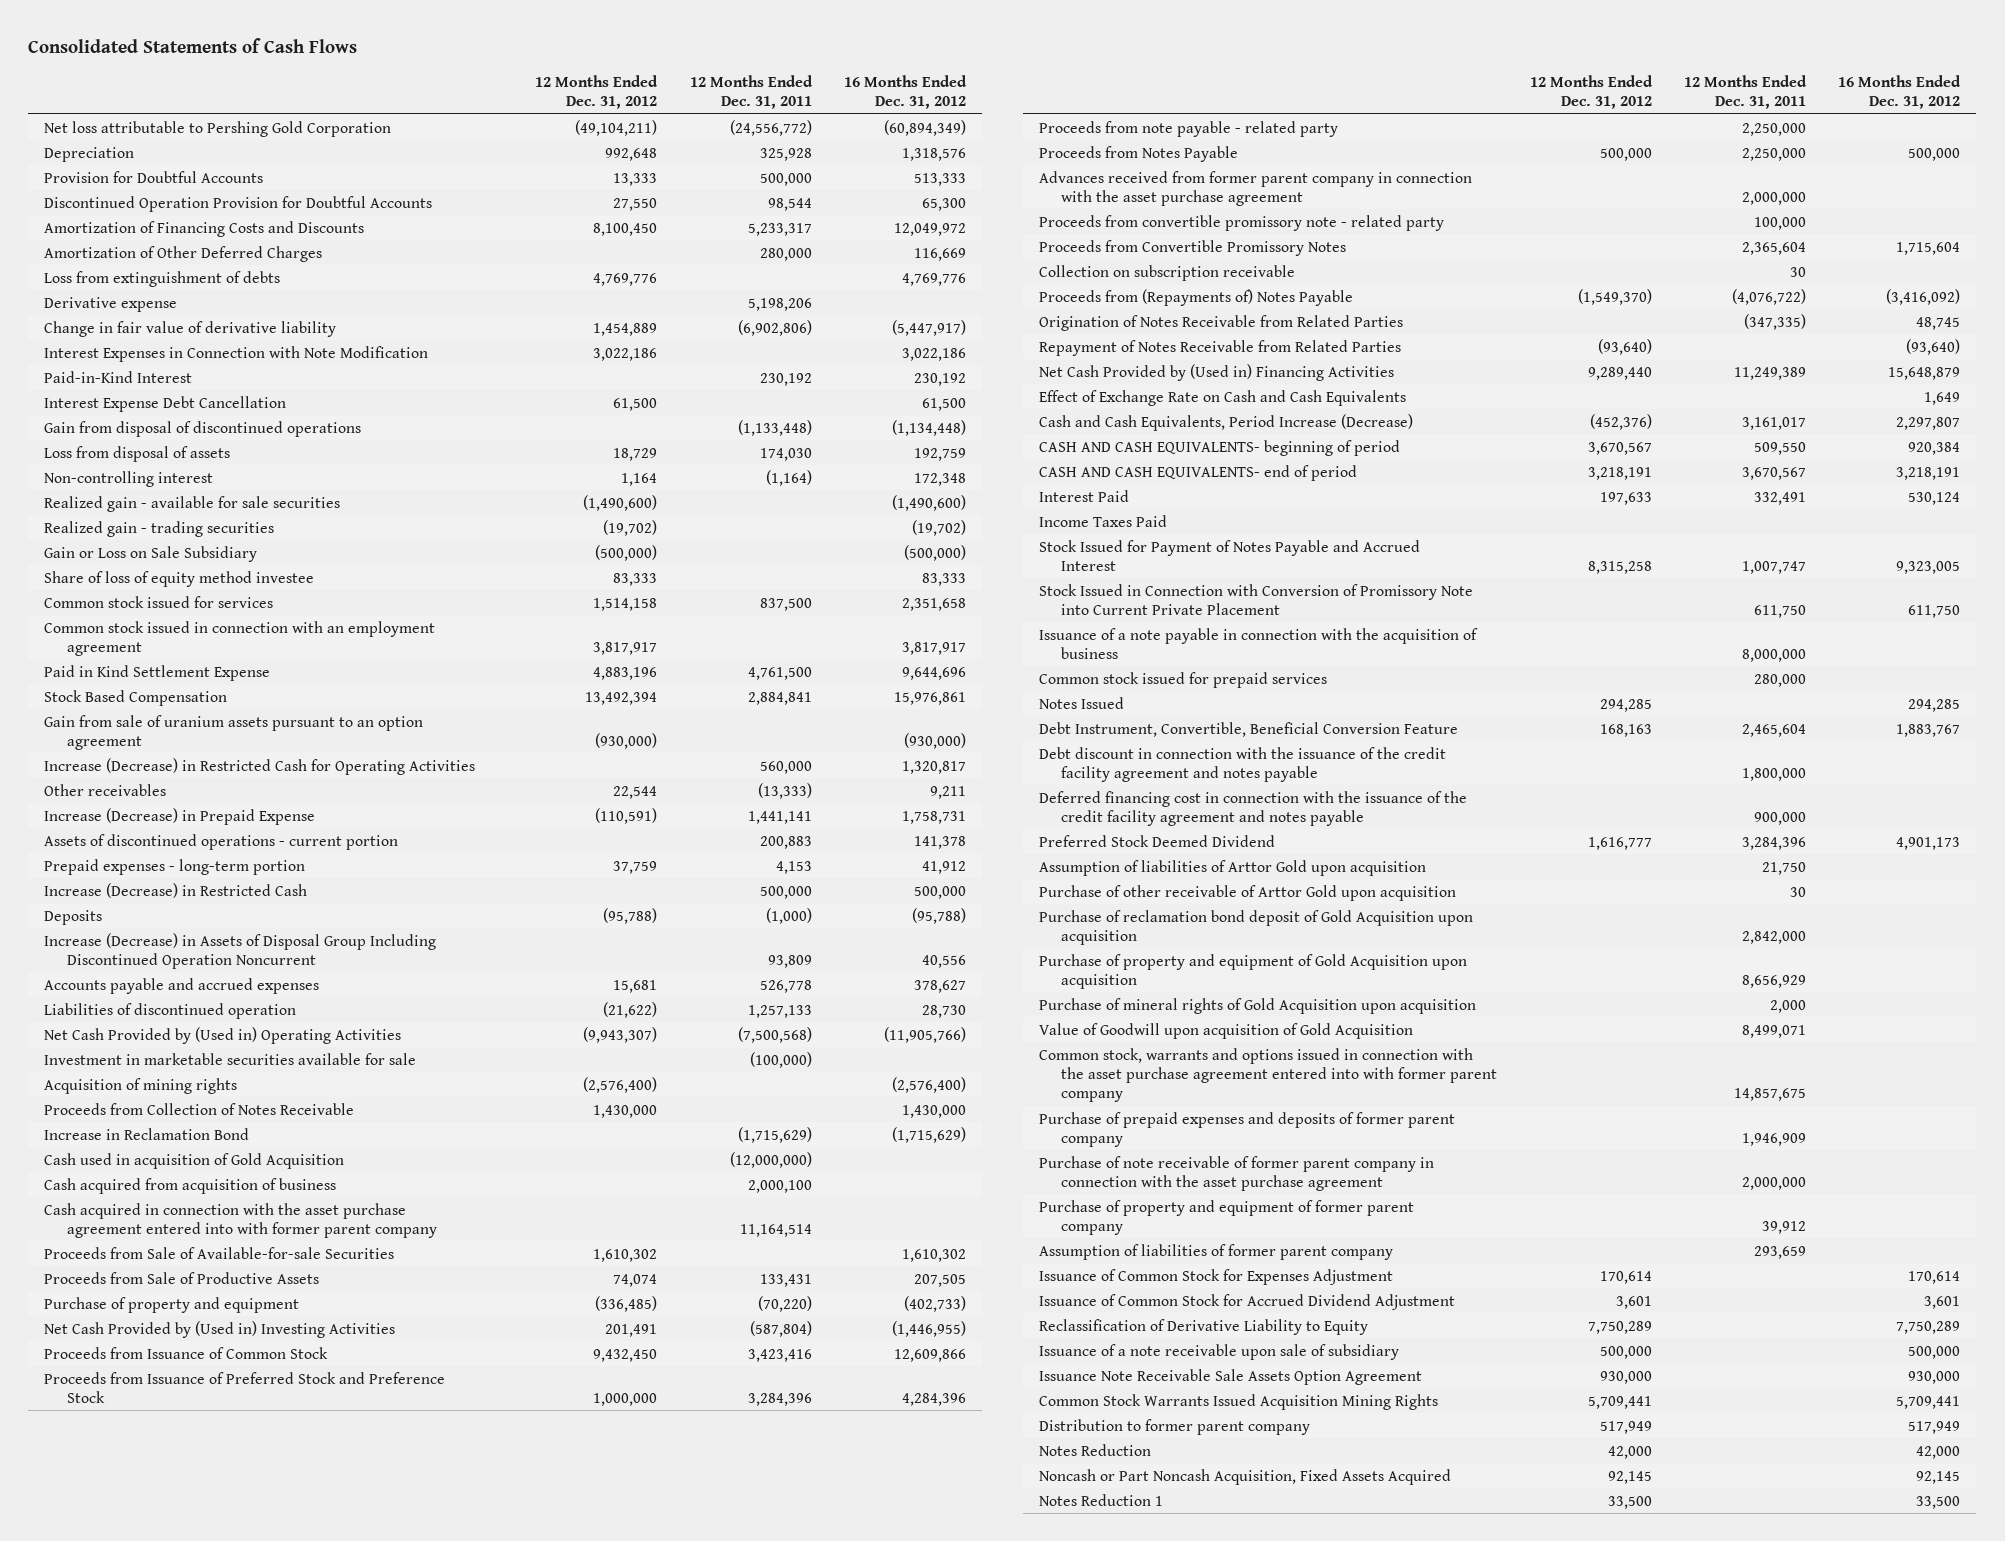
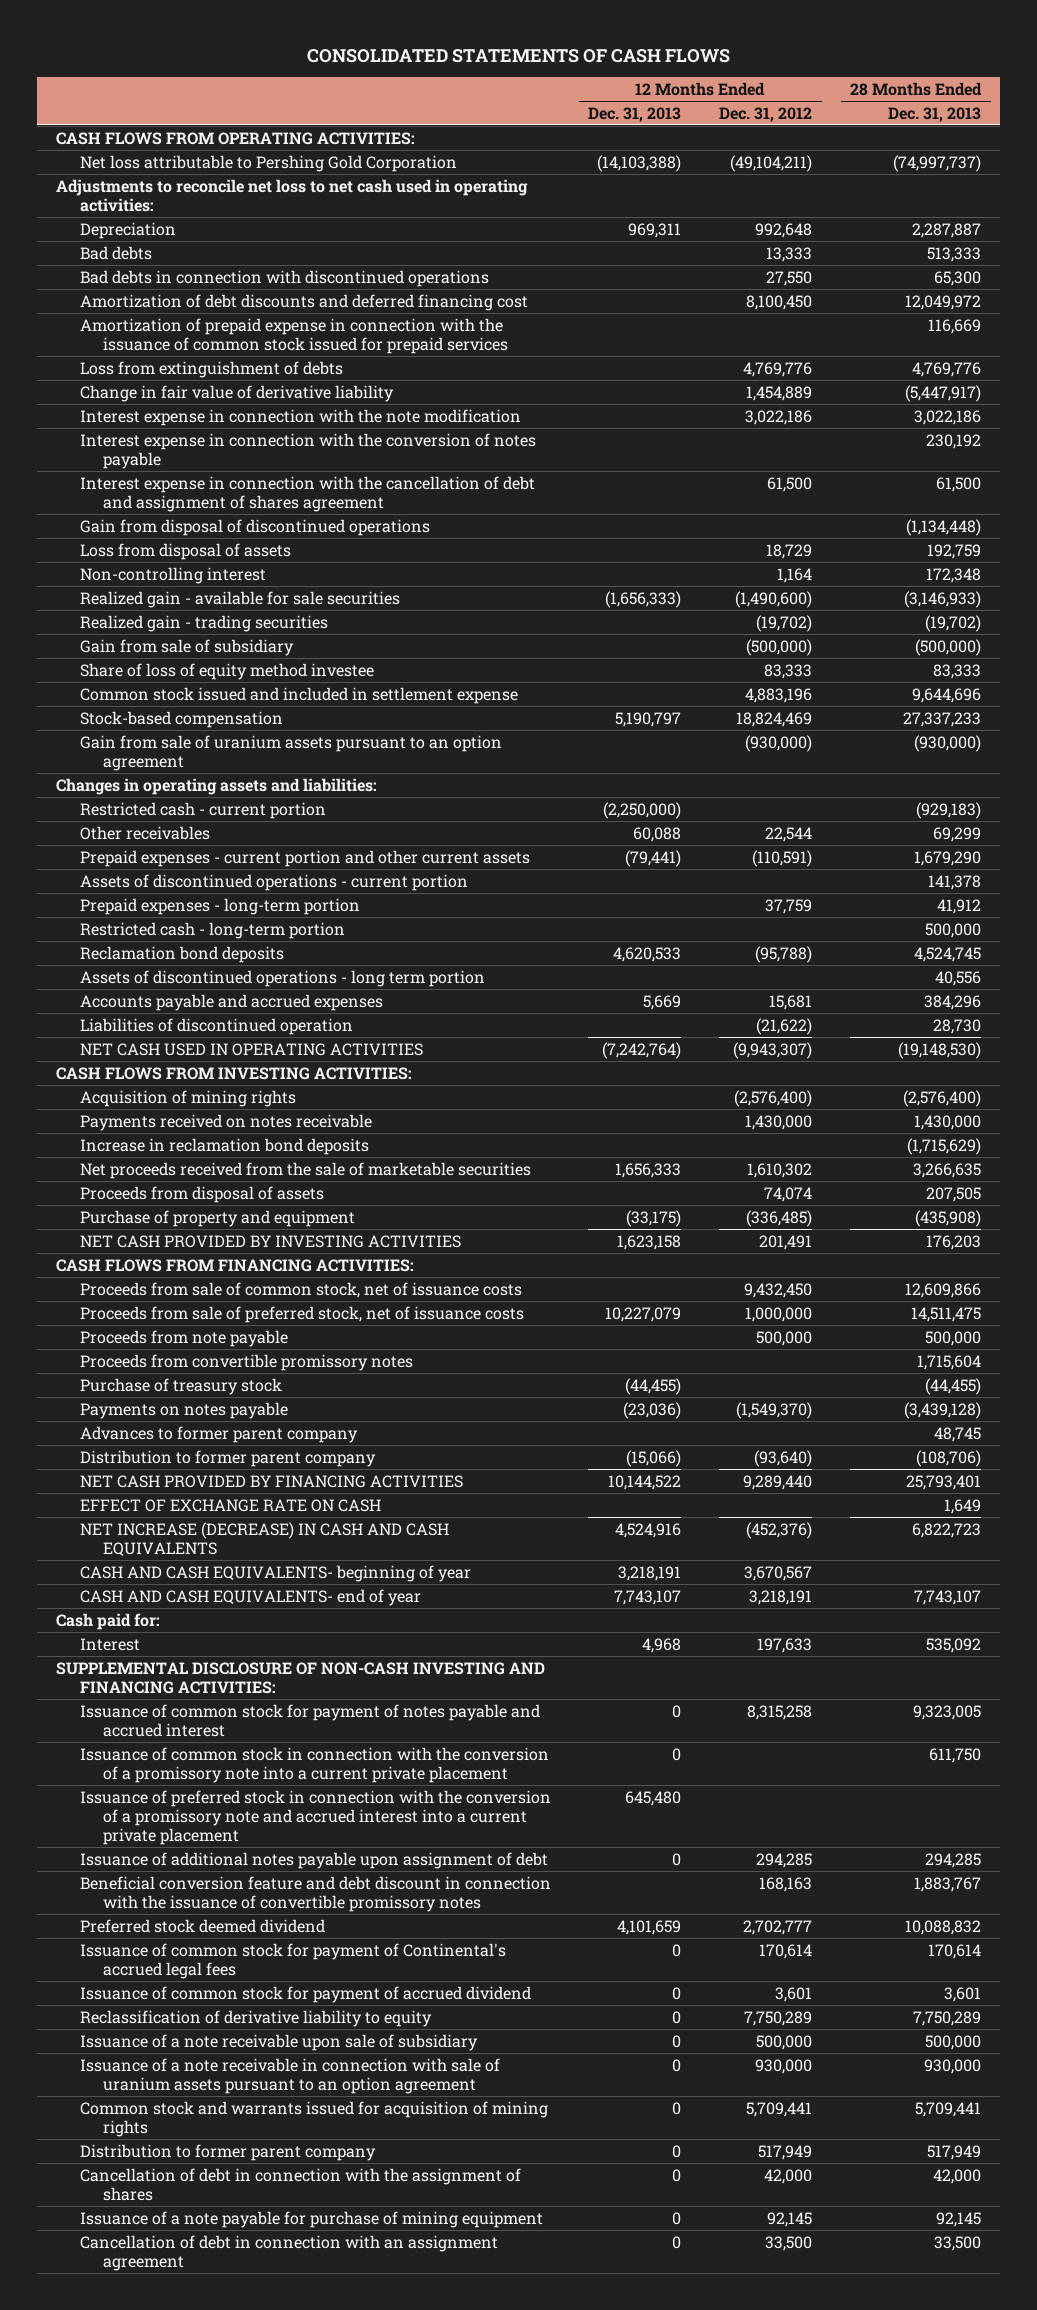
- Consolidated Statements of Cash Flows
+ CONSOLIDATED STATEMENTS OF CASH FLOWS
- | 12 Months Ended Dec. 31, 2012 | 12 Months Ended Dec. 31, 2011 | 16 Months Ended Dec. 31, 2012
+ | 12 Months Ended Dec. 31, 2013 | 12 Months Ended Dec. 31, 2012 | 28 Months Ended Dec. 31, 2013
+ CASH FLOWS FROM OPERATING ACTIVITIES:
+ Adjustments to reconcile net loss to net cash used in operating activities:
- Provision for Doubtful Accounts | 13,333 | 500,000 | 513,333
- Discontinued Operation Provision for Doubtful Accounts | 27,550 | 98,544 | 65,300
- Amortization of Financing Costs and Discounts | 8,100,450 | 5,233,317 | 12,049,972
- Amortization of Other Deferred Charges | | 280,000 | 116,669
+ Bad debts | | 13,333 | 513,333
+ Bad debts in connection with discontinued operations | | 27,550 | 65,300
+ Amortization of debt discounts and deferred financing cost | | 8,100,450 | 12,049,972
+ Amortization of prepaid expense in connection with the issuance of common stock issued for prepaid services | | | 116,669
- Derivative expense | | 5,198,206 |
- Interest Expenses in Connection with Note Modification | 3,022,186 | | 3,022,186
- Paid-in-Kind Interest | | 230,192 | 230,192
- Interest Expense Debt Cancellation | 61,500 | | 61,500
+ Interest expense in connection with the note modification | | 3,022,186 | 3,022,186
+ Interest expense in connection with the conversion of notes payable | | | 230,192
+ Interest expense in connection with the cancellation of debt and assignment of shares agreement | | 61,500 | 61,500
- Gain or Loss on Sale Subsidiary | (500,000) | | (500,000)
+ Gain from sale of subsidiary | | (500,000) | (500,000)
- Common stock issued for services | 1,514,158 | 837,500 | 2,351,658
- Common stock issued in connection with an employment agreement | 3,817,917 | | 3,817,917
- Paid in Kind Settlement Expense | 4,883,196 | 4,761,500 | 9,644,696
- Stock Based Compensation | 13,492,394 | 2,884,841 | 15,976,861
+ Common stock issued and included in settlement expense | | 4,883,196 | 9,644,696
+ Stock-based compensation | 5,190,797 | 18,824,469 | 27,337,233
- Increase (Decrease) in Restricted Cash for Operating Activities | | 560,000 | 1,320,817
+ Changes in operating assets and liabilities:
+ Restricted cash - current portion | (2,250,000) | | (929,183)
- Increase (Decrease) in Prepaid Expense | (110,591) | 1,441,141 | 1,758,731
+ Prepaid expenses - current portion and other current assets | (79,441) | (110,591) | 1,679,290
- Increase (Decrease) in Restricted Cash | | 500,000 | 500,000
- Deposits | (95,788) | (1,000) | (95,788)
- Increase (Decrease) in Assets of Disposal Group Including Discontinued Operation Noncurrent | | 93,809 | 40,556
+ Restricted cash - long-term portion | | | 500,000
+ Reclamation bond deposits | 4,620,533 | (95,788) | 4,524,745
+ Assets of discontinued operations - long term portion | | | 40,556
- Net Cash Provided by (Used in) Operating Activities | (9,943,307) | (7,500,568) | (11,905,766)
- Investment in marketable securities available for sale | | (100,000) |
+ NET CASH USED IN OPERATING ACTIVITIES | (7,242,764) | (9,943,307) | (19,148,530)
+ CASH FLOWS FROM INVESTING ACTIVITIES:
- Proceeds from Collection of Notes Receivable | 1,430,000 | | 1,430,000
- Increase in Reclamation Bond | | (1,715,629) | (1,715,629)
- Cash used in acquisition of Gold Acquisition | | (12,000,000) |
- Cash acquired from acquisition of business | | 2,000,100 |
- Cash acquired in connection with the asset purchase agreement entered into with former parent company | | 11,164,514 |
- Proceeds from Sale of Available-for-sale Securities | 1,610,302 | | 1,610,302
- Proceeds from Sale of Productive Assets | 74,074 | 133,431 | 207,505
+ Payments received on notes receivable | | 1,430,000 | 1,430,000
+ Increase in reclamation bond deposits | | | (1,715,629)
+ Net proceeds received from the sale of marketable securities | 1,656,333 | 1,610,302 | 3,266,635
+ Proceeds from disposal of assets | | 74,074 | 207,505
- Net Cash Provided by (Used in) Investing Activities | 201,491 | (587,804) | (1,446,955)
- Proceeds from Issuance of Common Stock | 9,432,450 | 3,423,416 | 12,609,866
- Proceeds from Issuance of Preferred Stock and Preference Stock | 1,000,000 | 3,284,396 | 4,284,396
- Proceeds from note payable - related party | | 2,250,000 |
- Proceeds from Notes Payable | 500,000 | 2,250,000 | 500,000
- Advances received from former parent company in connection with the asset purchase agreement | | 2,000,000 |
- Proceeds from convertible promissory note - related party | | 100,000 |
- Proceeds from Convertible Promissory Notes | | 2,365,604 | 1,715,604
- Collection on subscription receivable | | 30 |
- Proceeds from (Repayments of) Notes Payable | (1,549,370) | (4,076,722) | (3,416,092)
- Origination of Notes Receivable from Related Parties | | (347,335) | 48,745
- Repayment of Notes Receivable from Related Parties | (93,640) | | (93,640)
- Net Cash Provided by (Used in) Financing Activities | 9,289,440 | 11,249,389 | 15,648,879
- Effect of Exchange Rate on Cash and Cash Equivalents | | | 1,649
- Cash and Cash Equivalents, Period Increase (Decrease) | (452,376) | 3,161,017 | 2,297,807
- CASH AND CASH EQUIVALENTS- beginning of period | 3,670,567 | 509,550 | 920,384
- CASH AND CASH EQUIVALENTS- end of period | 3,218,191 | 3,670,567 | 3,218,191
- Interest Paid | 197,633 | 332,491 | 530,124
- Income Taxes Paid
- Stock Issued for Payment of Notes Payable and Accrued Interest | 8,315,258 | 1,007,747 | 9,323,005
- Stock Issued in Connection with Conversion of Promissory Note into Current Private Placement | | 611,750 | 611,750
- Issuance of a note payable in connection with the acquisition of business | | 8,000,000 |
- Common stock issued for prepaid services | | 280,000 |
- Notes Issued | 294,285 | | 294,285
- Debt Instrument, Convertible, Beneficial Conversion Feature | 168,163 | 2,465,604 | 1,883,767
- Debt discount in connection with the issuance of the credit facility agreement and notes payable | | 1,800,000 |
- Deferred financing cost in connection with the issuance of the credit facility agreement and notes payable | | 900,000 |
- Preferred Stock Deemed Dividend | 1,616,777 | 3,284,396 | 4,901,173
- Assumption of liabilities of Arttor Gold upon acquisition | | 21,750 |
- Purchase of other receivable of Arttor Gold upon acquisition | | 30 |
- Purchase of reclamation bond deposit of Gold Acquisition upon acquisition | | 2,842,000 |
- Purchase of property and equipment of Gold Acquisition upon acquisition | | 8,656,929 |
- Purchase of mineral rights of Gold Acquisition upon acquisition | | 2,000 |
- Value of Goodwill upon acquisition of Gold Acquisition | | 8,499,071 |
- Common stock, warrants and options issued in connection with the asset purchase agreement entered into with former parent company | | 14,857,675 |
- Purchase of prepaid expenses and deposits of former parent company | | 1,946,909 |
- Purchase of note receivable of former parent company in connection with the asset purchase agreement | | 2,000,000 |
- Purchase of property and equipment of former parent company | | 39,912 |
- Assumption of liabilities of former parent company | | 293,659 |
- Issuance of Common Stock for Expenses Adjustment | 170,614 | | 170,614
- Issuance of Common Stock for Accrued Dividend Adjustment | 3,601 | | 3,601
- Reclassification of Derivative Liability to Equity | 7,750,289 | | 7,750,289
+ NET CASH PROVIDED BY INVESTING ACTIVITIES | 1,623,158 | 201,491 | 176,203
+ CASH FLOWS FROM FINANCING ACTIVITIES:
+ Proceeds from sale of common stock, net of issuance costs | | 9,432,450 | 12,609,866
+ Proceeds from sale of preferred stock, net of issuance costs | 10,227,079 | 1,000,000 | 14,511,475
+ Proceeds from note payable | | 500,000 | 500,000
+ Proceeds from convertible promissory notes | | | 1,715,604
+ Purchase of treasury stock | (44,455) | | (44,455)
+ Payments on notes payable | (23,036) | (1,549,370) | (3,439,128)
+ Advances to former parent company | | | 48,745
+ Distribution to former parent company | (15,066) | (93,640) | (108,706)
+ NET CASH PROVIDED BY FINANCING ACTIVITIES | 10,144,522 | 9,289,440 | 25,793,401
+ EFFECT OF EXCHANGE RATE ON CASH | | | 1,649
+ NET INCREASE (DECREASE) IN CASH AND CASH EQUIVALENTS | 4,524,916 | (452,376) | 6,822,723
+ CASH AND CASH EQUIVALENTS- beginning of year | 3,218,191 | 3,670,567 |
+ CASH AND CASH EQUIVALENTS- end of year | 7,743,107 | 3,218,191 | 7,743,107
+ Cash paid for:
+ Interest | 4,968 | 197,633 | 535,092
+ SUPPLEMENTAL DISCLOSURE OF NON-CASH INVESTING AND FINANCING ACTIVITIES:
+ Issuance of common stock for payment of notes payable and accrued interest | 0 | 8,315,258 | 9,323,005
+ Issuance of common stock in connection with the conversion of a promissory note into a current private placement | 0 | | 611,750
+ Issuance of preferred stock in connection with the conversion of a promissory note and accrued interest into a current private placement | 645,480 | |
+ Issuance of additional notes payable upon assignment of debt | 0 | 294,285 | 294,285
+ Beneficial conversion feature and debt discount in connection with the issuance of convertible promissory notes | | 168,163 | 1,883,767
+ Preferred stock deemed dividend | 4,101,659 | 2,702,777 | 10,088,832
+ Issuance of common stock for payment of Continental's accrued legal fees | 0 | 170,614 | 170,614
+ Issuance of common stock for payment of accrued dividend | 0 | 3,601 | 3,601
+ Reclassification of derivative liability to equity | 0 | 7,750,289 | 7,750,289
- Issuance Note Receivable Sale Assets Option Agreement | 930,000 | | 930,000
- Common Stock Warrants Issued Acquisition Mining Rights | 5,709,441 | | 5,709,441
+ Issuance of a note receivable in connection with sale of uranium assets pursuant to an option agreement | 0 | 930,000 | 930,000
+ Common stock and warrants issued for acquisition of mining rights | 0 | 5,709,441 | 5,709,441
- Notes Reduction | 42,000 | | 42,000
- Noncash or Part Noncash Acquisition, Fixed Assets Acquired | 92,145 | | 92,145
- Notes Reduction 1 | 33,500 | | 33,500
+ Cancellation of debt in connection with the assignment of shares | 0 | 42,000 | 42,000
+ Issuance of a note payable for purchase of mining equipment | 0 | 92,145 | 92,145
+ Cancellation of debt in connection with an assignment agreement | 0 | 33,500 | 33,500

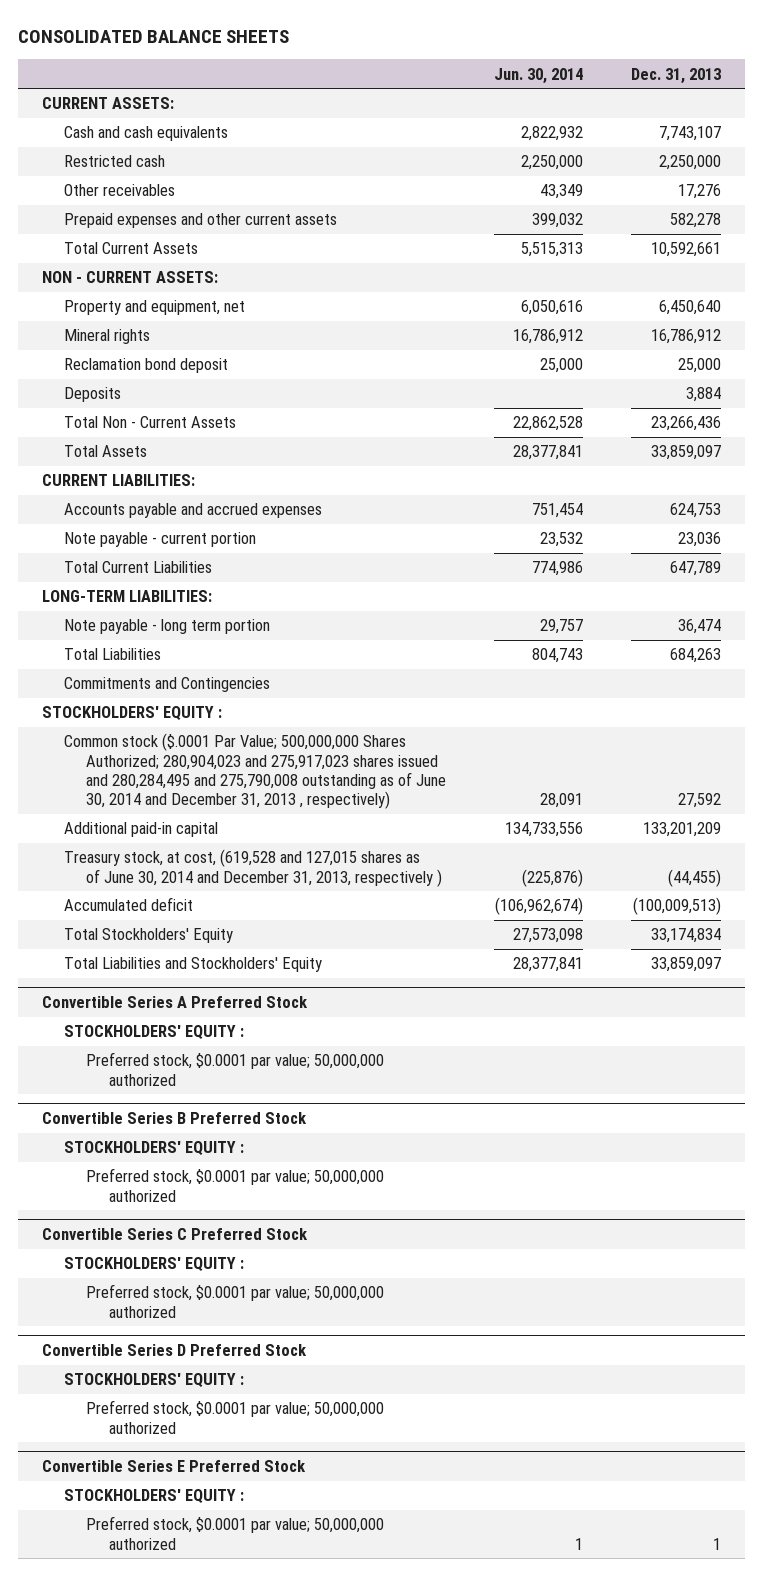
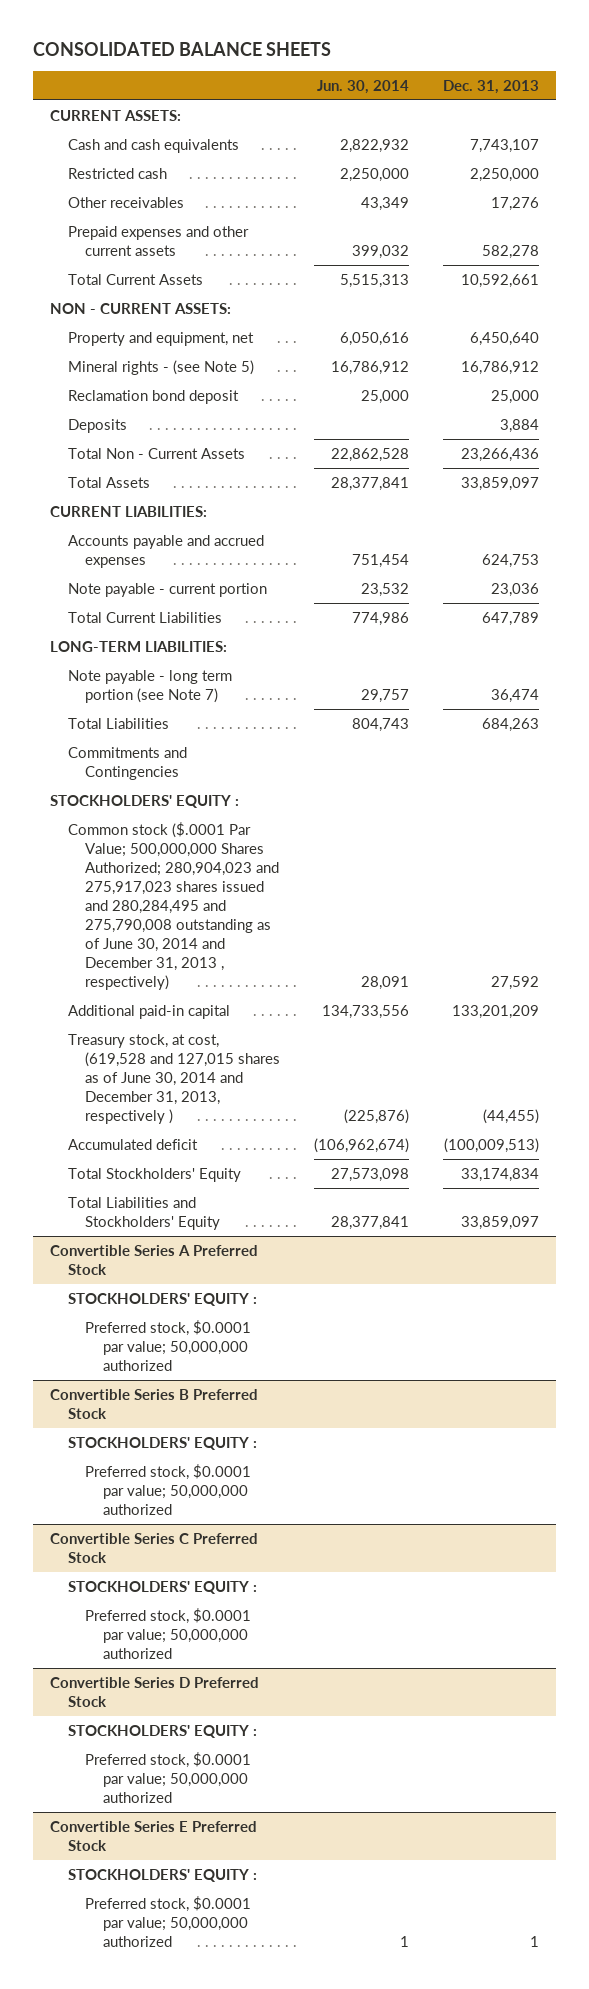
- Mineral rights | 16,786,912 | 16,786,912
+ Mineral rights - (see Note 5) | 16,786,912 | 16,786,912
- Note payable - long term portion | 29,757 | 36,474
+ Note payable - long term portion (see Note 7) | 29,757 | 36,474

